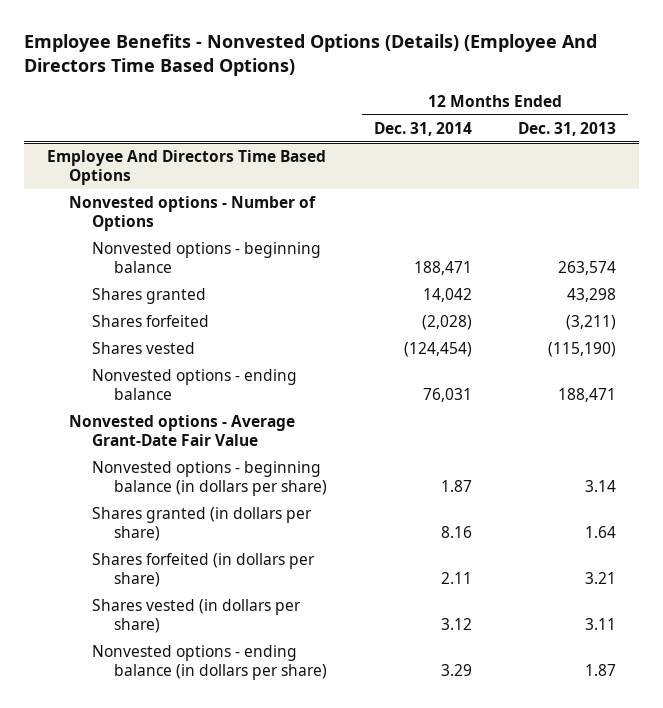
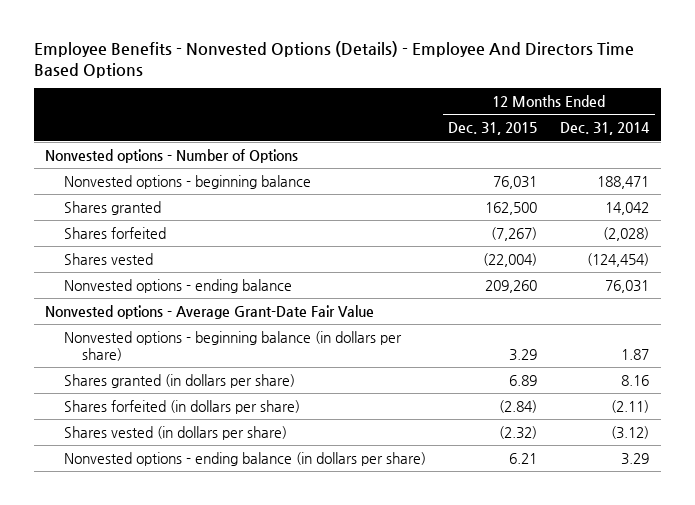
- Employee Benefits - Nonvested Options (Details) (Employee And Directors Time Based Options)
+ Employee Benefits - Nonvested Options (Details) - Employee And Directors Time Based Options
- | 12 Months Ended Dec. 31, 2014 | 12 Months Ended Dec. 31, 2013
+ | 12 Months Ended Dec. 31, 2015 | 12 Months Ended Dec. 31, 2014
- Employee And Directors Time Based Options
- Shares forfeited (in dollars per share) | 2.11 | 3.21
- Shares vested (in dollars per share) | 3.12 | 3.11
+ Shares forfeited (in dollars per share) | (2.84) | (2.11)
+ Shares vested (in dollars per share) | (2.32) | (3.12)

